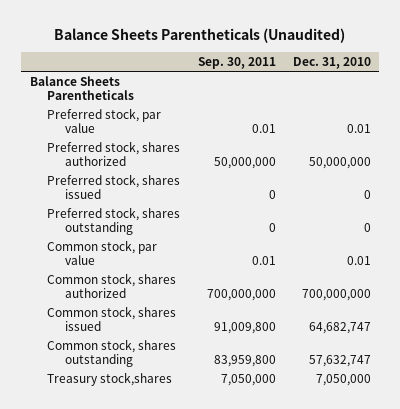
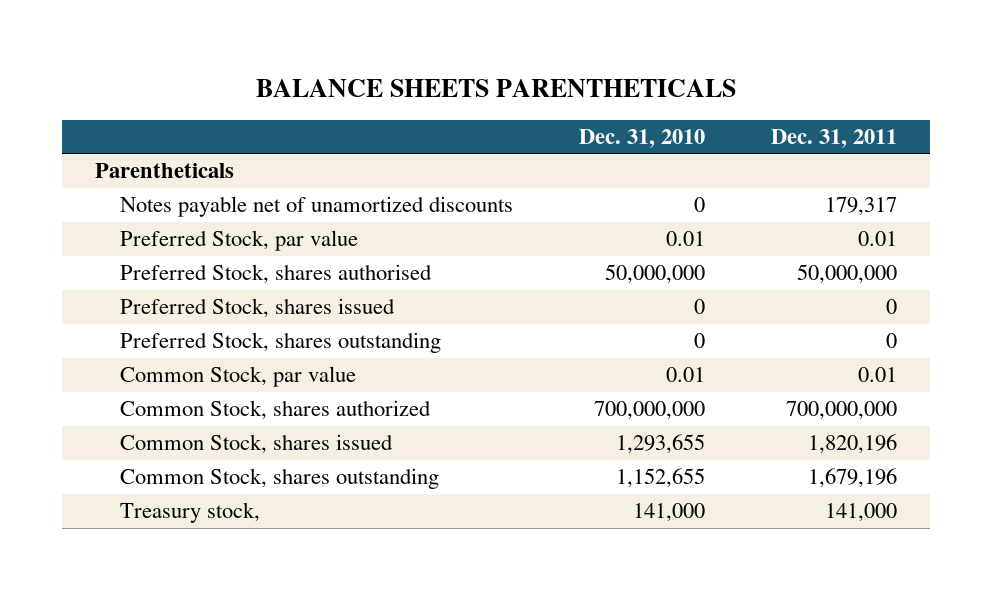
- Balance Sheets Parentheticals (Unaudited)
+ BALANCE SHEETS PARENTHETICALS
- | Sep. 30, 2011 | Dec. 31, 2010
+ | Dec. 31, 2010 | Dec. 31, 2011
- Balance Sheets Parentheticals
- Preferred stock, par value | 0.01 | 0.01
- Preferred stock, shares authorized | 50,000,000 | 50,000,000
- Preferred stock, shares issued | 0 | 0
- Preferred stock, shares outstanding | 0 | 0
- Common stock, par value | 0.01 | 0.01
- Common stock, shares authorized | 700,000,000 | 700,000,000
- Common stock, shares issued | 91,009,800 | 64,682,747
- Common stock, shares outstanding | 83,959,800 | 57,632,747
- Treasury stock,shares | 7,050,000 | 7,050,000
+ Parentheticals
+ Notes payable net of unamortized discounts | 0 | 179,317
+ Preferred Stock, par value | 0.01 | 0.01
+ Preferred Stock, shares authorised | 50,000,000 | 50,000,000
+ Preferred Stock, shares issued | 0 | 0
+ Preferred Stock, shares outstanding | 0 | 0
+ Common Stock, par value | 0.01 | 0.01
+ Common Stock, shares authorized | 700,000,000 | 700,000,000
+ Common Stock, shares issued | 1,293,655 | 1,820,196
+ Common Stock, shares outstanding | 1,152,655 | 1,679,196
+ Treasury stock, | 141,000 | 141,000

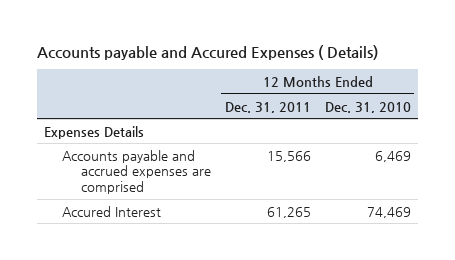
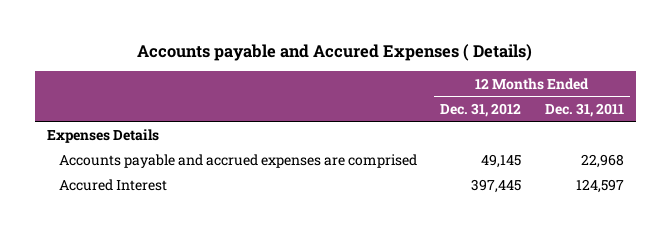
- | 12 Months Ended Dec. 31, 2011 | 12 Months Ended Dec. 31, 2010
+ | 12 Months Ended Dec. 31, 2012 | 12 Months Ended Dec. 31, 2011
- Accounts payable and accrued expenses are comprised | 15,566 | 6,469
- Accured Interest | 61,265 | 74,469
+ Accounts payable and accrued expenses are comprised | 49,145 | 22,968
+ Accured Interest | 397,445 | 124,597

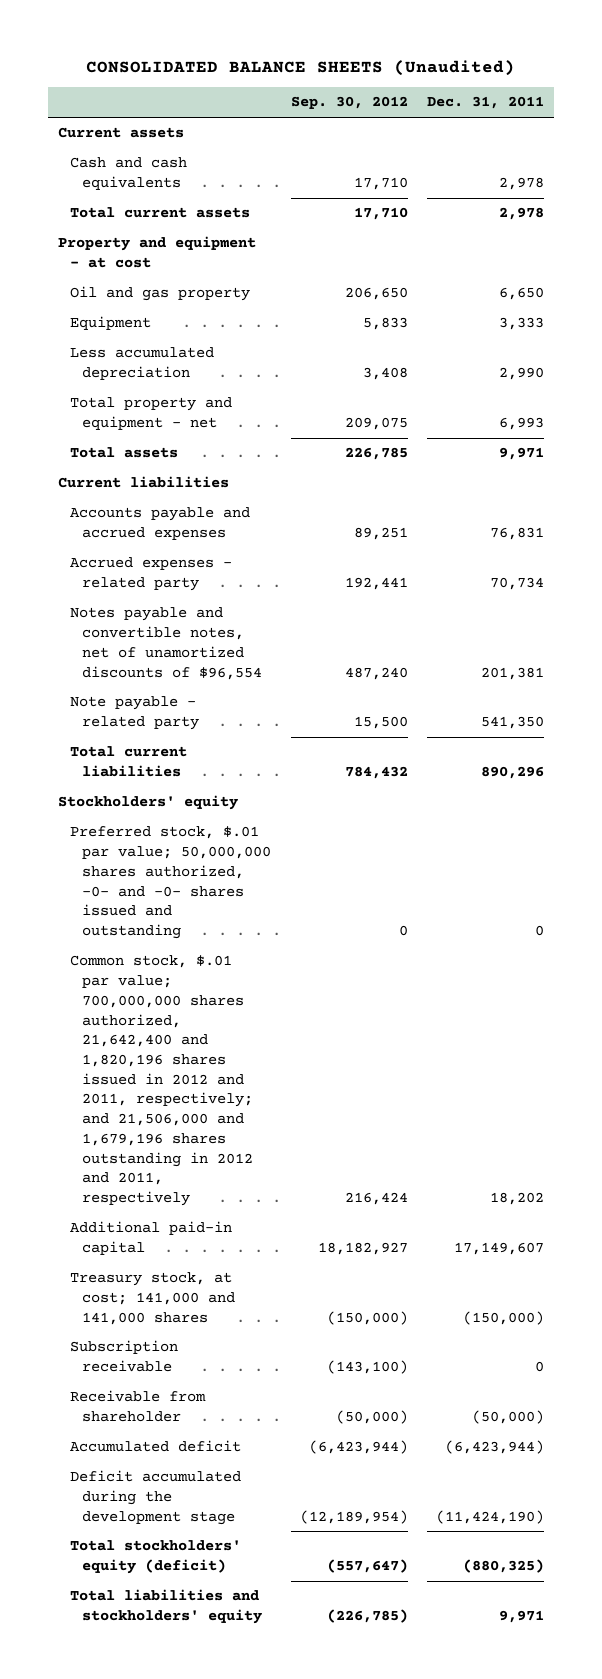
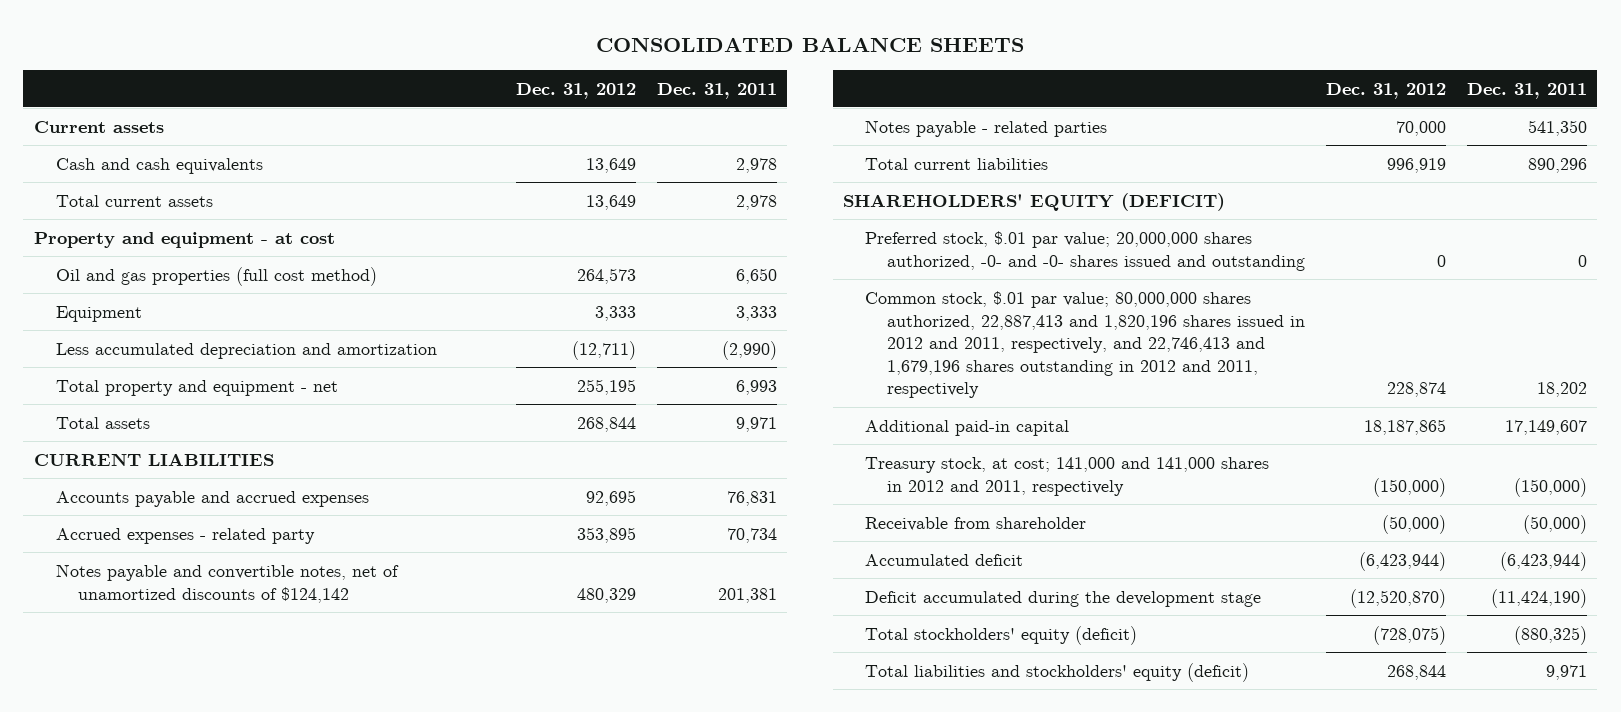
- CONSOLIDATED BALANCE SHEETS (Unaudited)
+ CONSOLIDATED BALANCE SHEETS
- | Sep. 30, 2012 | Dec. 31, 2011
+ | Dec. 31, 2012 | Dec. 31, 2011
- Oil and gas property | 206,650 | 6,650
+ Oil and gas properties (full cost method) | 264,573 | 6,650
- Less accumulated depreciation | 3,408 | 2,990
+ Less accumulated depreciation and amortization | (12,711) | (2,990)
- Current liabilities
+ CURRENT LIABILITIES
- Notes payable and convertible notes, net of unamortized discounts of $96,554 | 487,240 | 201,381
- Note payable - related party | 15,500 | 541,350
+ Notes payable and convertible notes, net of unamortized discounts of $124,142 | 480,329 | 201,381
+ Notes payable - related parties | 70,000 | 541,350
- Stockholders' equity
- Preferred stock, $.01 par value; 50,000,000 shares authorized, -0- and -0- shares issued and outstanding | 0 | 0
- Common stock, $.01 par value; 700,000,000 shares authorized, 21,642,400 and 1,820,196 shares issued in 2012 and 2011, respectively; and 21,506,000 and 1,679,196 shares outstanding in 2012 and 2011, respectively | 216,424 | 18,202
+ SHAREHOLDERS' EQUITY (DEFICIT)
+ Preferred stock, $.01 par value; 20,000,000 shares authorized, -0- and -0- shares issued and outstanding | 0 | 0
+ Common stock, $.01 par value; 80,000,000 shares authorized, 22,887,413 and 1,820,196 shares issued in 2012 and 2011, respectively, and 22,746,413 and 1,679,196 shares outstanding in 2012 and 2011, respectively | 228,874 | 18,202
- Treasury stock, at cost; 141,000 and 141,000 shares | (150,000) | (150,000)
- Subscription receivable | (143,100) | 0
+ Treasury stock, at cost; 141,000 and 141,000 shares in 2012 and 2011, respectively | (150,000) | (150,000)
- Total liabilities and stockholders' equity | (226,785) | 9,971
+ Total liabilities and stockholders' equity (deficit) | 268,844 | 9,971

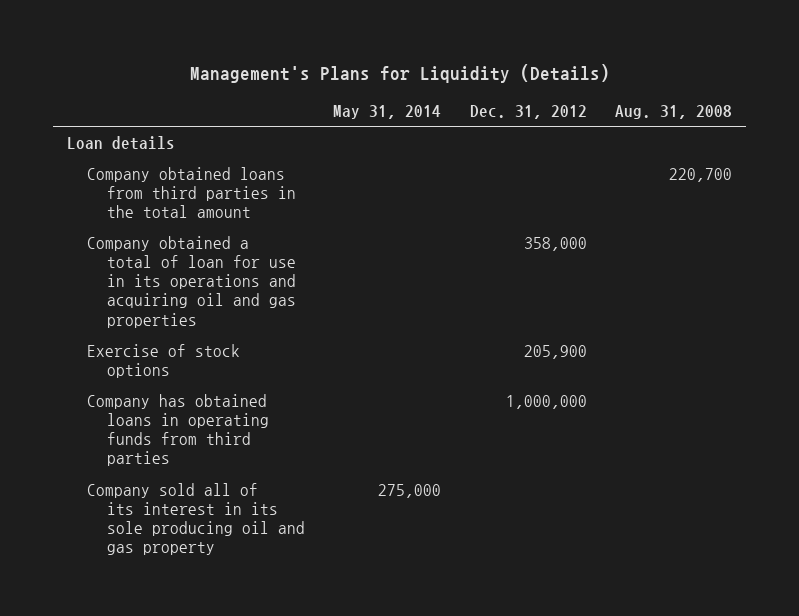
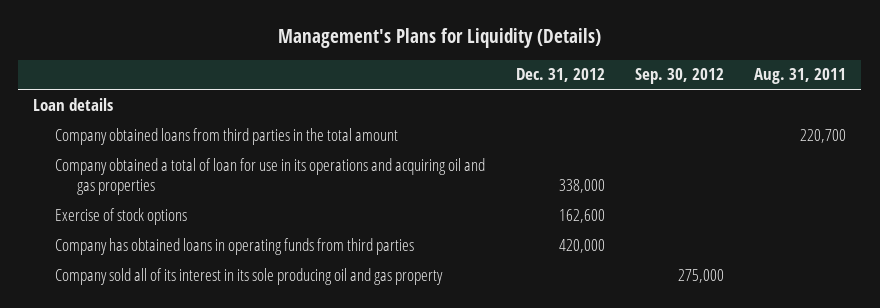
- | May 31, 2014 | Dec. 31, 2012 | Aug. 31, 2008
+ | Dec. 31, 2012 | Sep. 30, 2012 | Aug. 31, 2011
- Company obtained a total of loan for use in its operations and acquiring oil and gas properties | | 358,000 |
- Exercise of stock options | | 205,900 |
- Company has obtained loans in operating funds from third parties | | 1,000,000 |
+ Company obtained a total of loan for use in its operations and acquiring oil and gas properties | 338,000 | |
+ Exercise of stock options | 162,600 | |
+ Company has obtained loans in operating funds from third parties | 420,000 | |

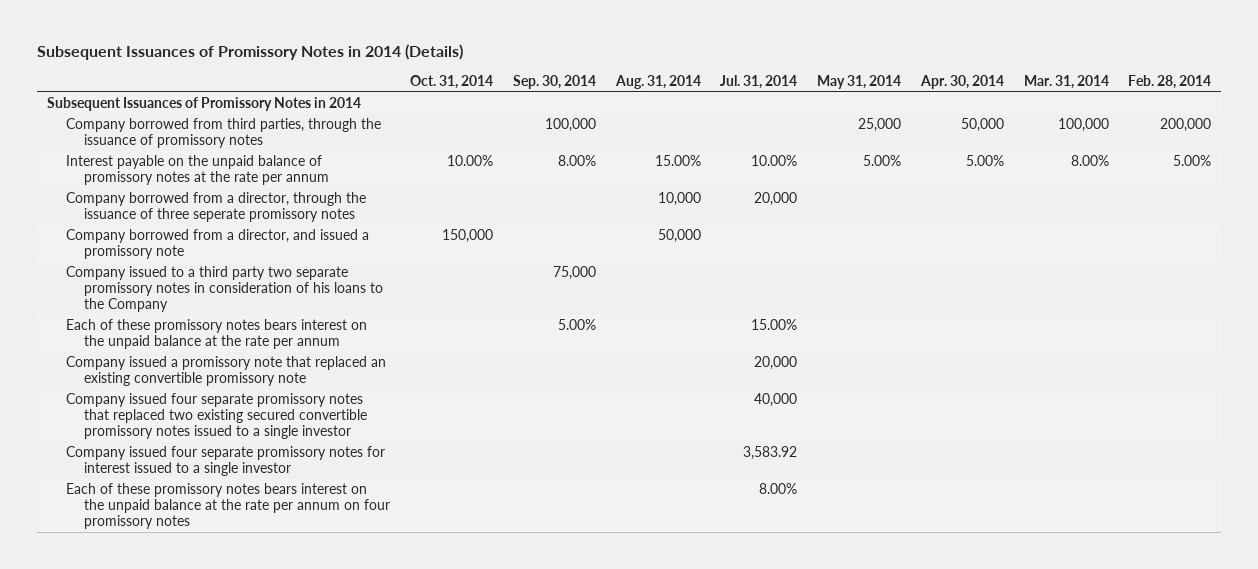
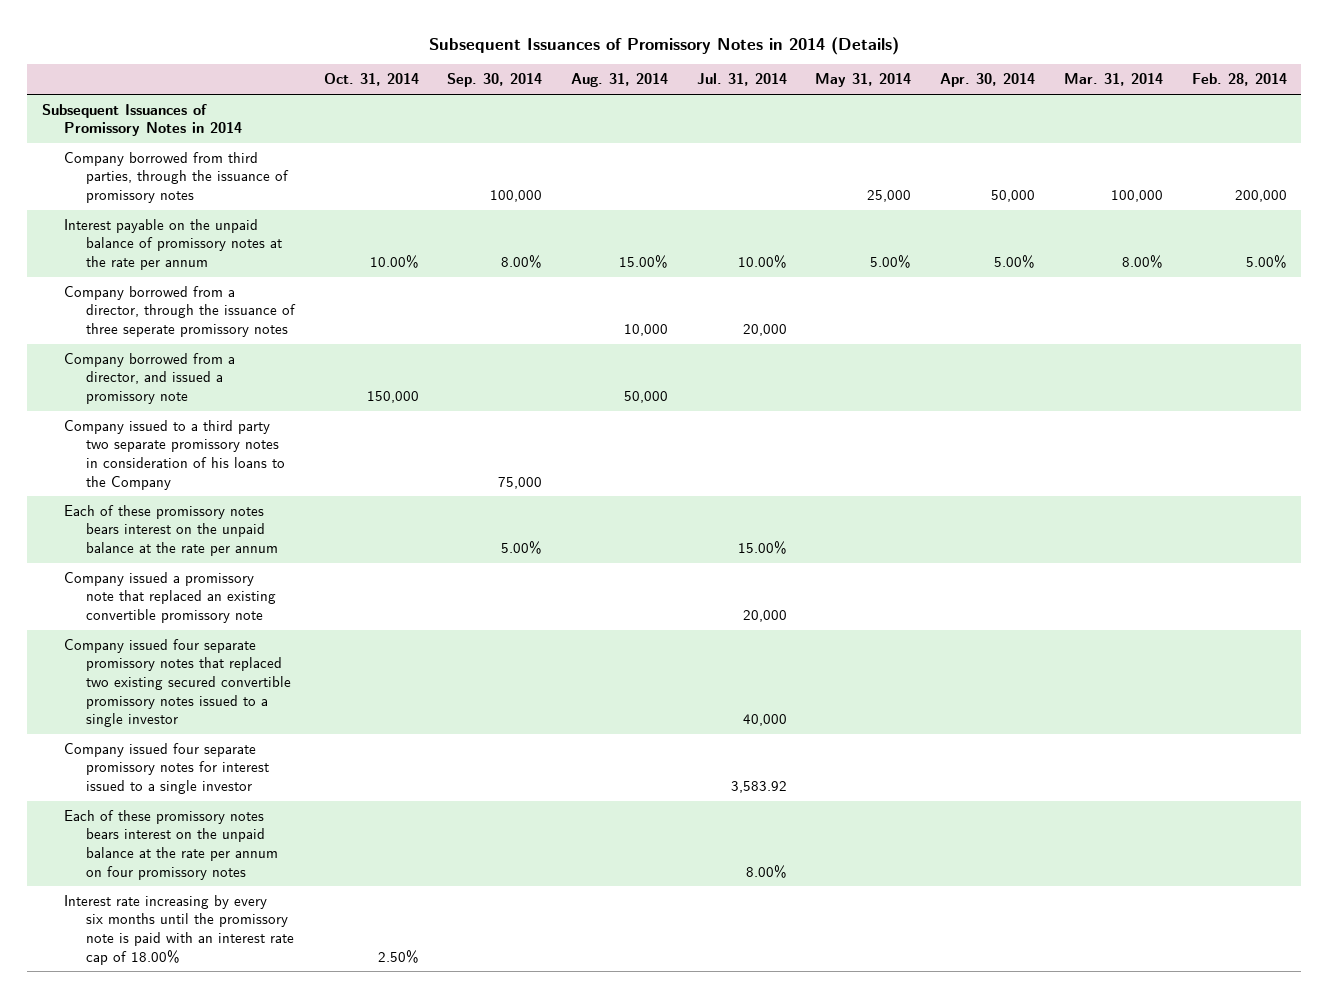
+ Interest rate increasing by every six months until the promissory note is paid with an interest rate cap of 18.00% | 2.50% | | | | | | |

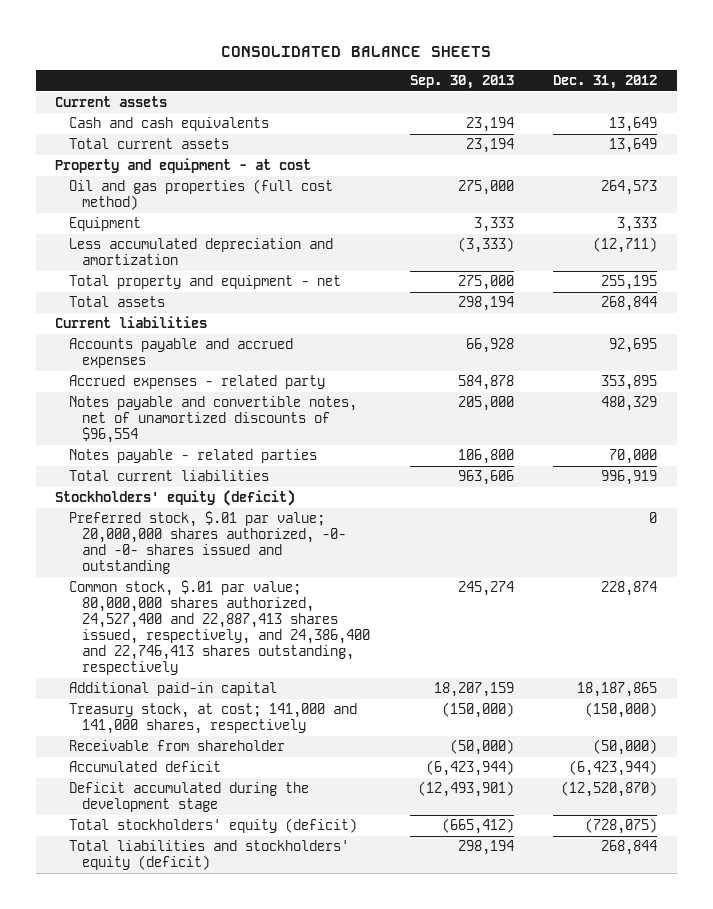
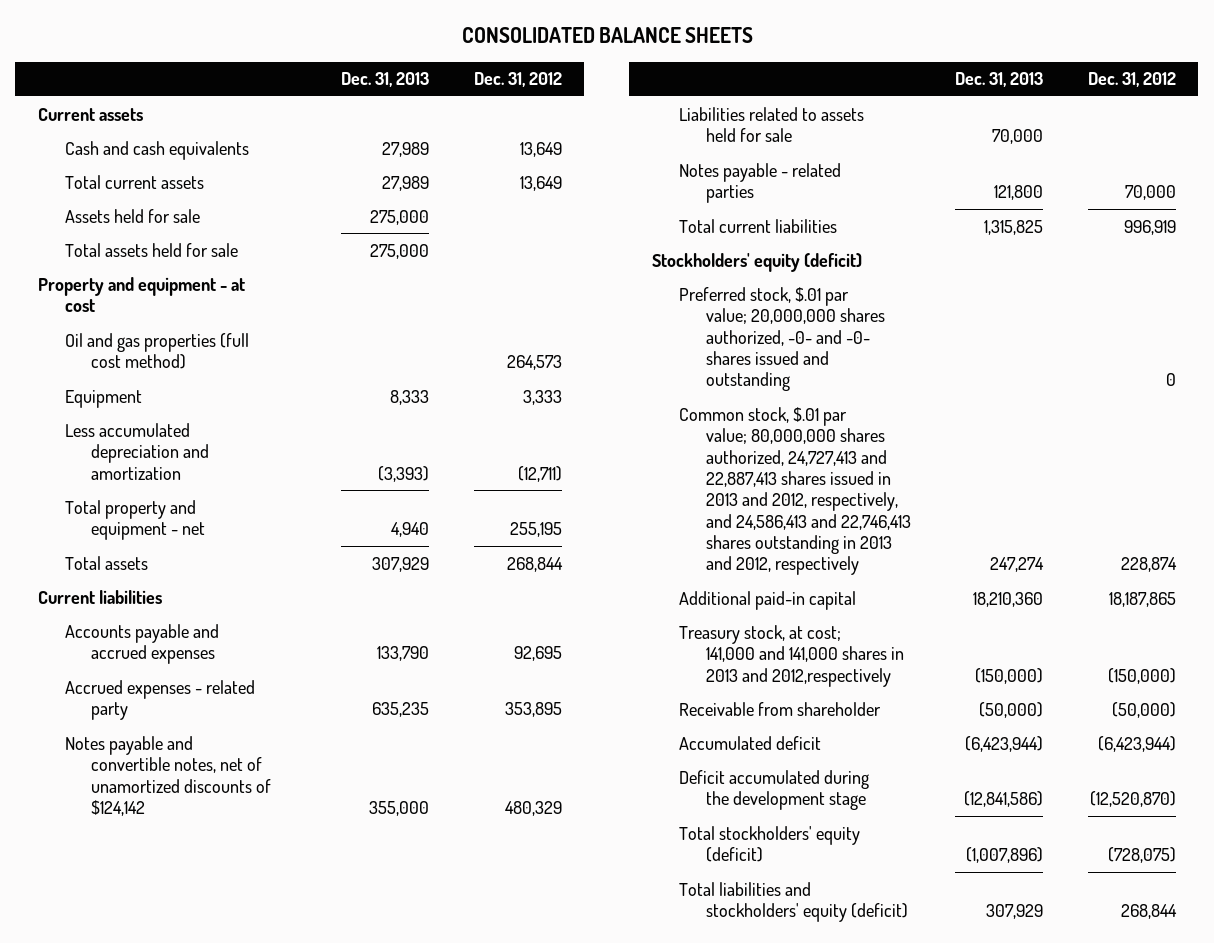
- | Sep. 30, 2013 | Dec. 31, 2012
+ | Dec. 31, 2013 | Dec. 31, 2012
+ Assets held for sale | 275,000 |
+ Total assets held for sale | 275,000 |
- Notes payable and convertible notes, net of unamortized discounts of $96,554 | 205,000 | 480,329
+ Notes payable and convertible notes, net of unamortized discounts of $124,142 | 355,000 | 480,329
+ Liabilities related to assets held for sale | 70,000 |
- Common stock, $.01 par value; 80,000,000 shares authorized, 24,527,400 and 22,887,413 shares issued, respectively, and 24,386,400 and 22,746,413 shares outstanding, respectively | 245,274 | 228,874
+ Common stock, $.01 par value; 80,000,000 shares authorized, 24,727,413 and 22,887,413 shares issued in 2013 and 2012, respectively, and 24,586,413 and 22,746,413 shares outstanding in 2013 and 2012, respectively | 247,274 | 228,874
- Treasury stock, at cost; 141,000 and 141,000 shares, respectively | (150,000) | (150,000)
+ Treasury stock, at cost; 141,000 and 141,000 shares in 2013 and 2012,respectively | (150,000) | (150,000)

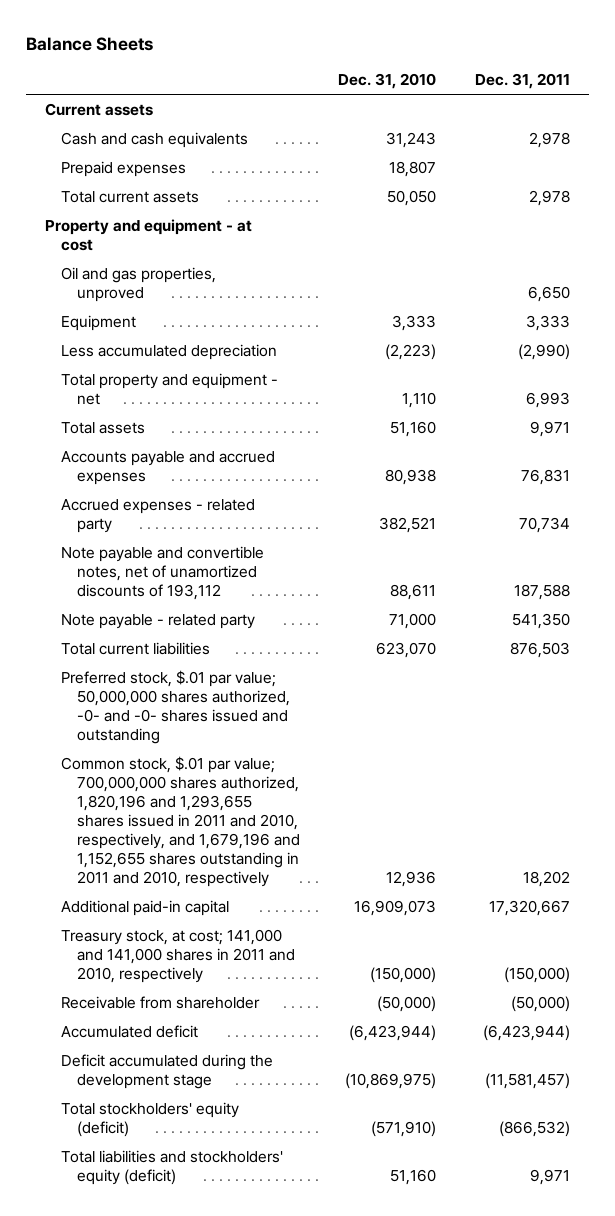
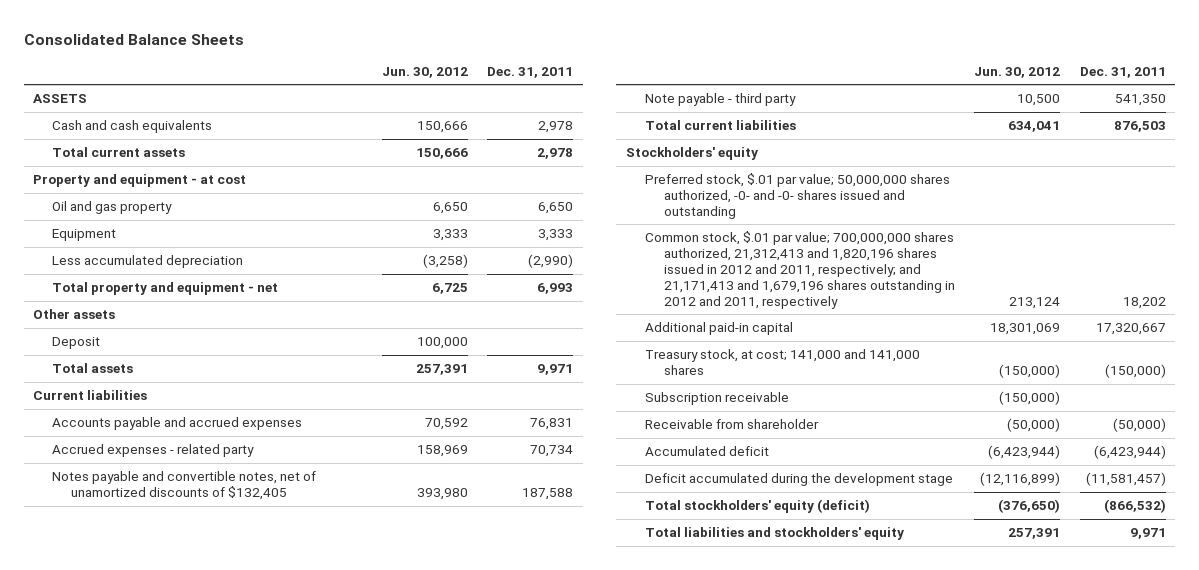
- Balance Sheets
+ Consolidated Balance Sheets
- | Dec. 31, 2010 | Dec. 31, 2011
+ | Jun. 30, 2012 | Dec. 31, 2011
- Current assets
+ ASSETS
- Prepaid expenses | 18,807 |
- Oil and gas properties, unproved | | 6,650
+ Oil and gas property | 6,650 | 6,650
+ Other assets
+ Deposit | 100,000 |
+ Current liabilities
- Note payable and convertible notes, net of unamortized discounts of 193,112 | 88,611 | 187,588
- Note payable - related party | 71,000 | 541,350
+ Notes payable and convertible notes, net of unamortized discounts of $132,405 | 393,980 | 187,588
+ Note payable - third party | 10,500 | 541,350
+ Stockholders' equity
- Common stock, $.01 par value; 700,000,000 shares authorized, 1,820,196 and 1,293,655 shares issued in 2011 and 2010, respectively, and 1,679,196 and 1,152,655 shares outstanding in 2011 and 2010, respectively | 12,936 | 18,202
+ Common stock, $.01 par value; 700,000,000 shares authorized, 21,312,413 and 1,820,196 shares issued in 2012 and 2011, respectively; and 21,171,413 and 1,679,196 shares outstanding in 2012 and 2011, respectively | 213,124 | 18,202
- Treasury stock, at cost; 141,000 and 141,000 shares in 2011 and 2010, respectively | (150,000) | (150,000)
+ Treasury stock, at cost; 141,000 and 141,000 shares | (150,000) | (150,000)
+ Subscription receivable | (150,000) |
- Total liabilities and stockholders' equity (deficit) | 51,160 | 9,971
+ Total liabilities and stockholders' equity | 257,391 | 9,971

